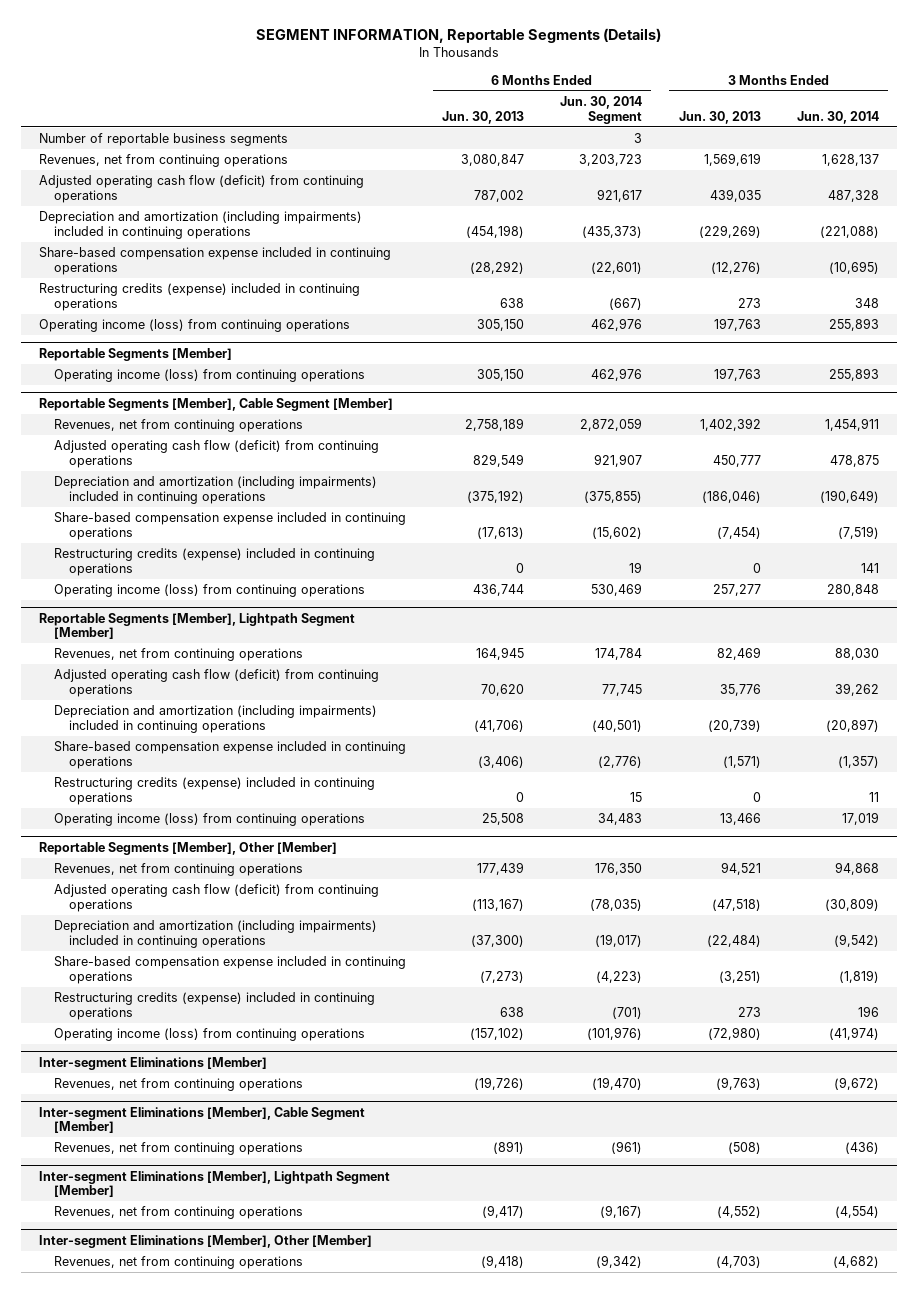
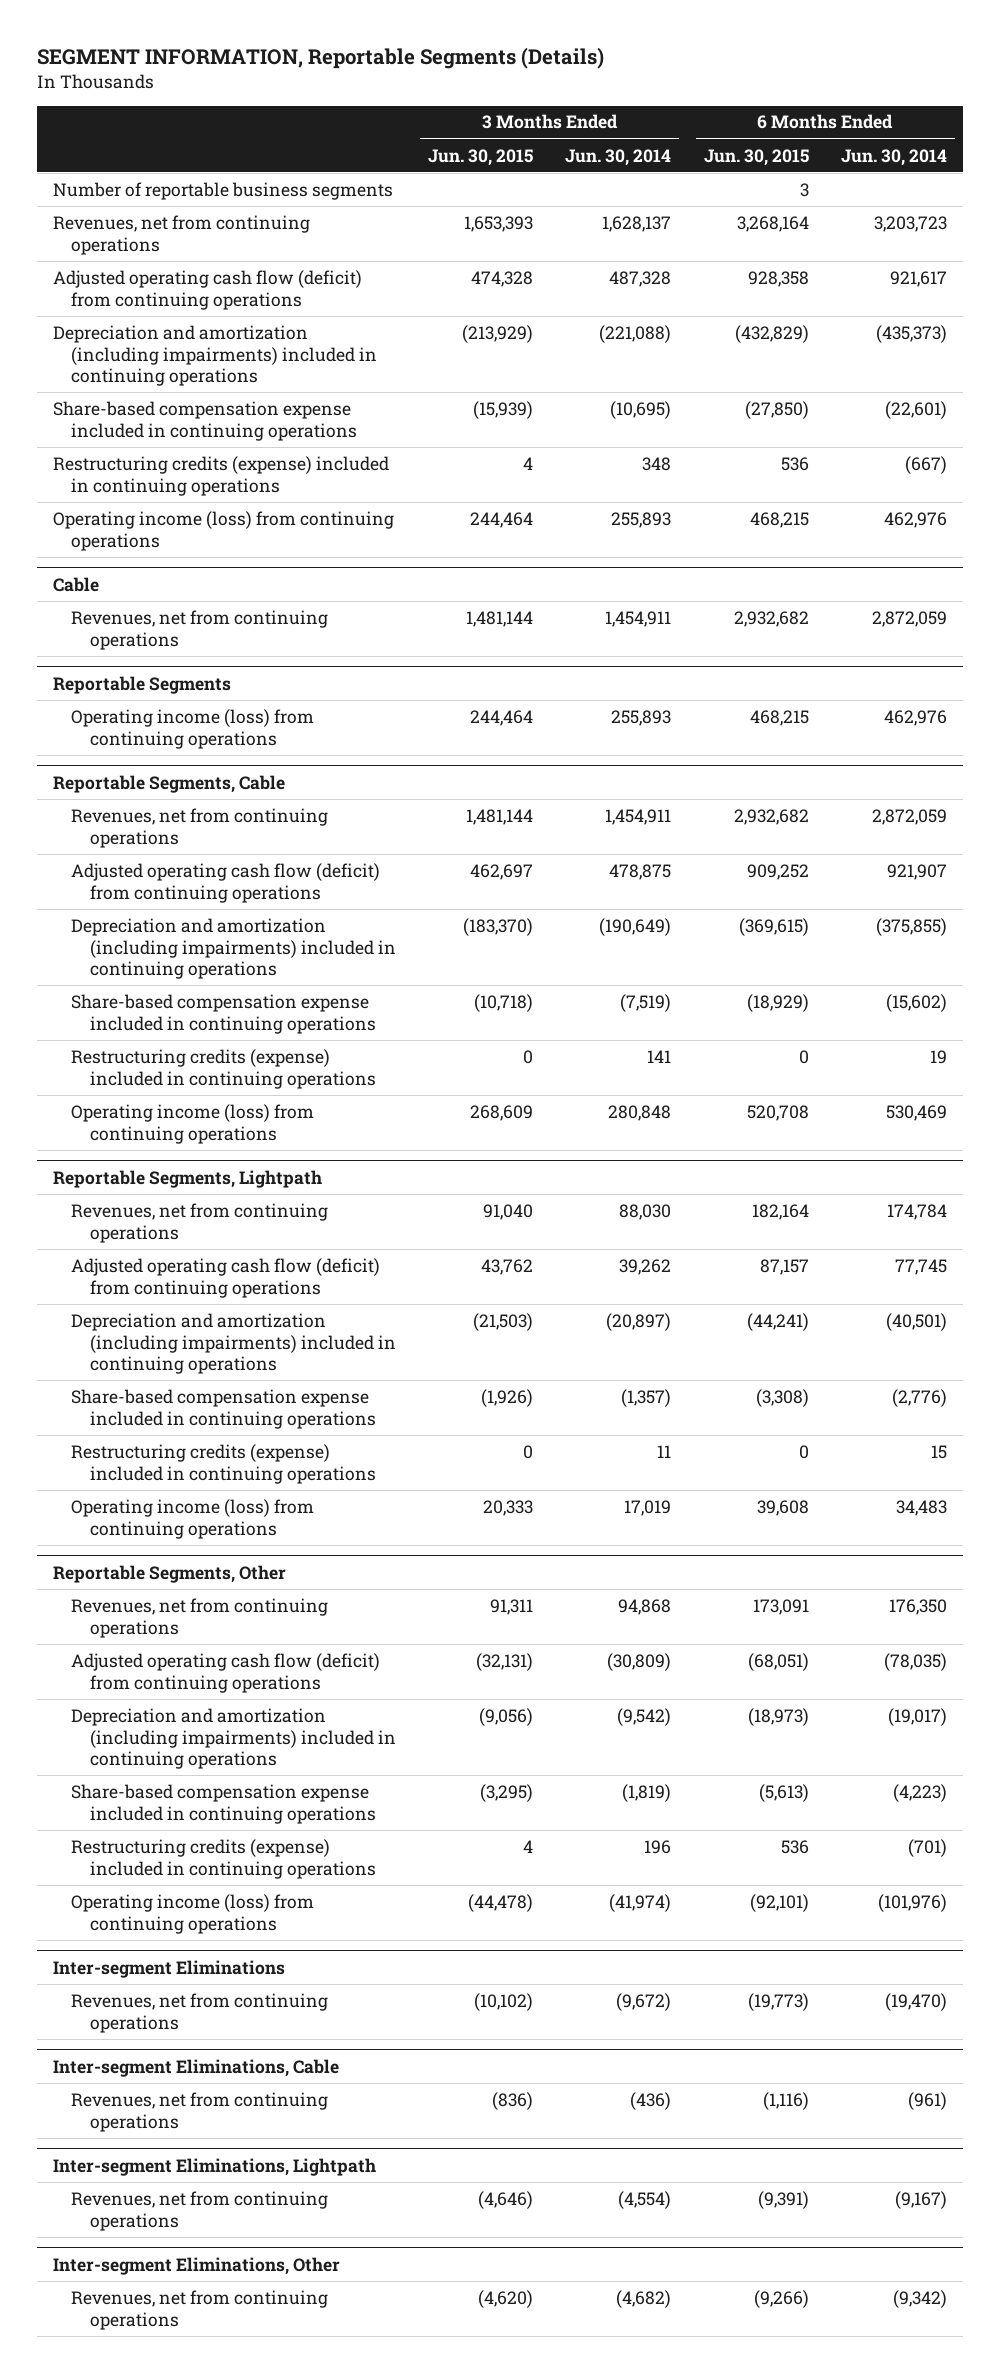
- | 6 Months Ended Jun. 30, 2013 | 6 Months Ended Jun. 30, 2014 Segment | 3 Months Ended Jun. 30, 2013 | 3 Months Ended Jun. 30, 2014
+ | 3 Months Ended Jun. 30, 2015 | 3 Months Ended Jun. 30, 2014 | 6 Months Ended Jun. 30, 2015 | 6 Months Ended Jun. 30, 2014
- Reportable Segments [Member]
+ Cable
+ Revenues, net from continuing operations | 1,481,144 | 1,454,911 | 2,932,682 | 2,872,059
+ Reportable Segments
- Reportable Segments [Member], Cable Segment [Member]
+ Reportable Segments, Cable
- Reportable Segments [Member], Lightpath Segment [Member]
+ Reportable Segments, Lightpath
- Reportable Segments [Member], Other [Member]
+ Reportable Segments, Other
- Inter-segment Eliminations [Member]
+ Inter-segment Eliminations
- Inter-segment Eliminations [Member], Cable Segment [Member]
+ Inter-segment Eliminations, Cable
- Inter-segment Eliminations [Member], Lightpath Segment [Member]
+ Inter-segment Eliminations, Lightpath
- Inter-segment Eliminations [Member], Other [Member]
+ Inter-segment Eliminations, Other

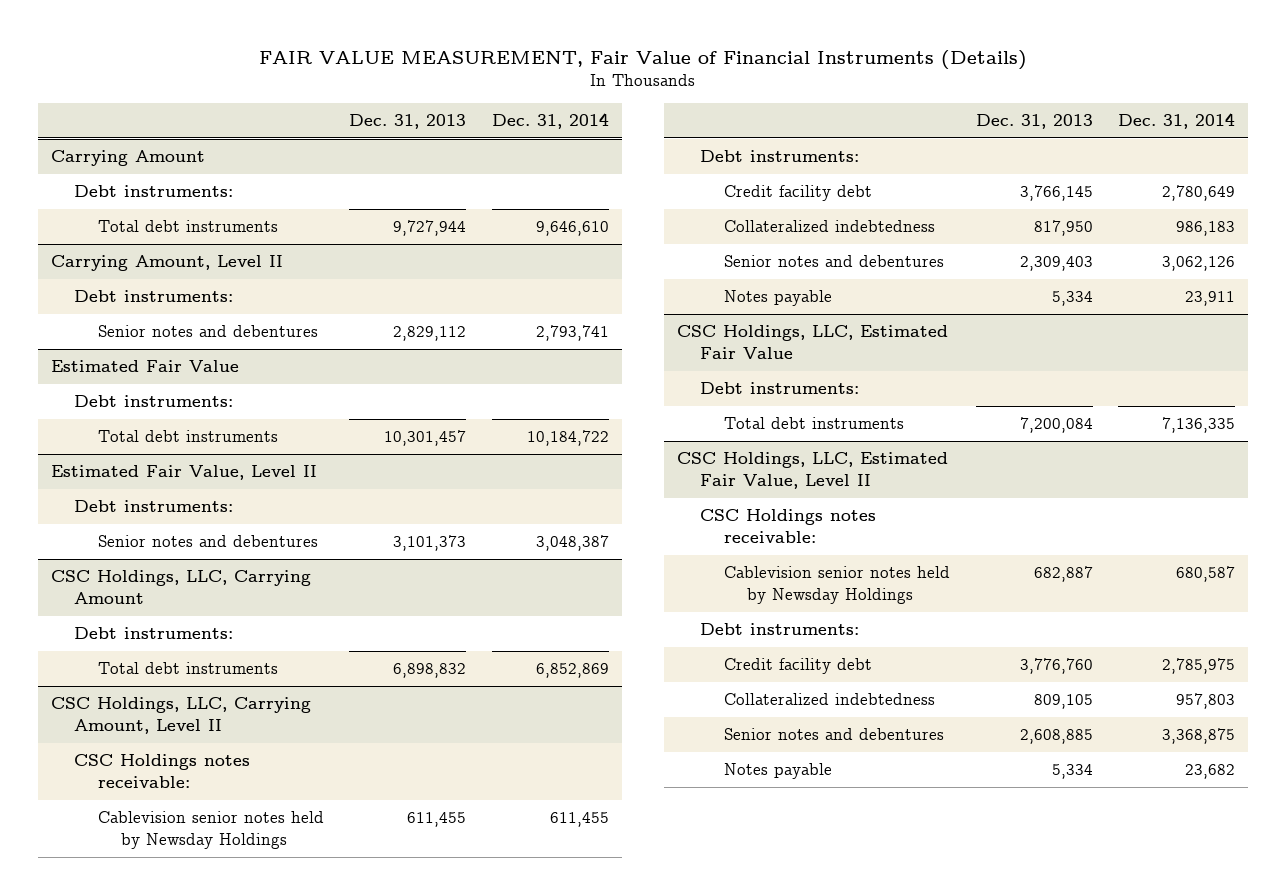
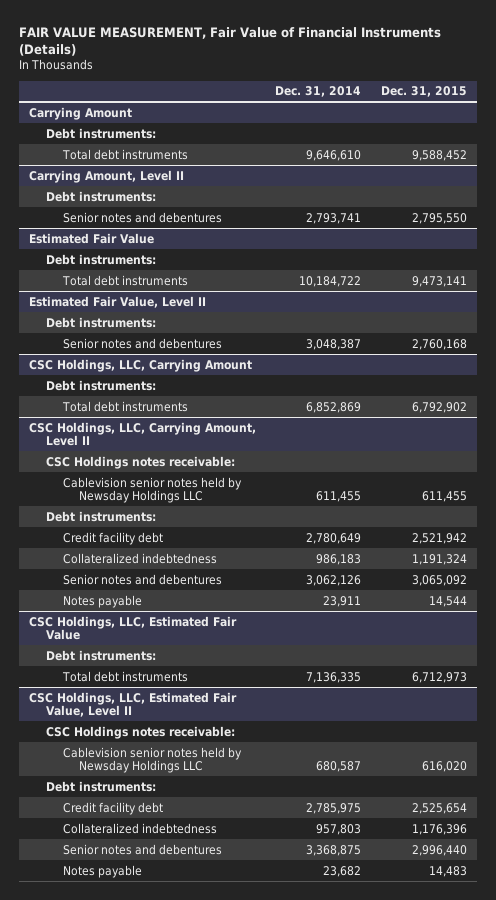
- | Dec. 31, 2013 | Dec. 31, 2014
+ | Dec. 31, 2014 | Dec. 31, 2015
@ CSC Holdings, LLC, Carrying Amount, Level II
- Cablevision senior notes held by Newsday Holdings | 611,455 | 611,455
+ Cablevision senior notes held by Newsday Holdings LLC | 611,455 | 611,455
@ CSC Holdings, LLC, Estimated Fair Value, Level II
- Cablevision senior notes held by Newsday Holdings | 682,887 | 680,587
+ Cablevision senior notes held by Newsday Holdings LLC | 680,587 | 616,020

